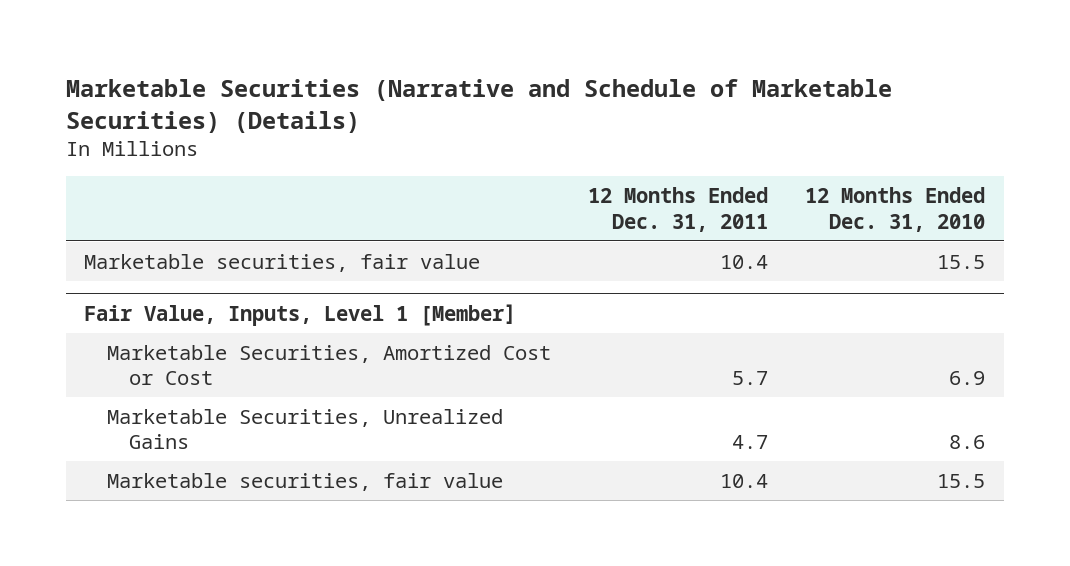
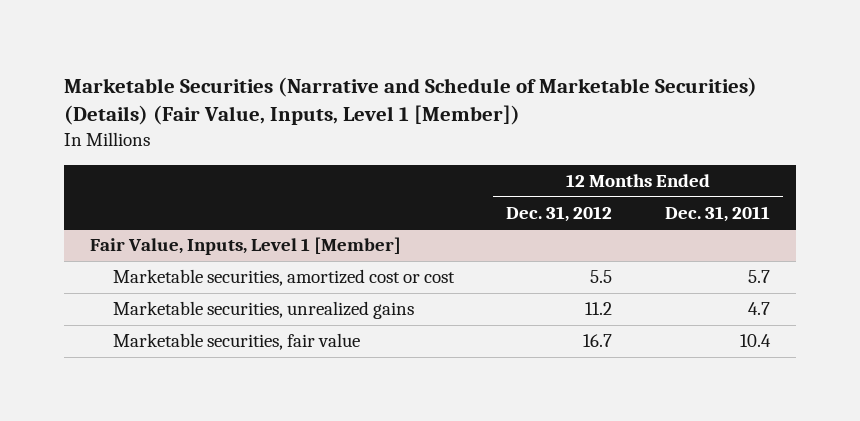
- Marketable Securities (Narrative and Schedule of Marketable Securities) (Details)
+ Marketable Securities (Narrative and Schedule of Marketable Securities) (Details) (Fair Value, Inputs, Level 1 [Member])
- | 12 Months Ended Dec. 31, 2011 | 12 Months Ended Dec. 31, 2010
+ | 12 Months Ended Dec. 31, 2012 | 12 Months Ended Dec. 31, 2011
- Marketable securities, fair value | 10.4 | 15.5
@ Fair Value, Inputs, Level 1 [Member]
- Marketable Securities, Amortized Cost or Cost | 5.7 | 6.9
- Marketable Securities, Unrealized Gains | 4.7 | 8.6
+ Marketable securities, amortized cost or cost | 5.5 | 5.7
+ Marketable securities, unrealized gains | 11.2 | 4.7

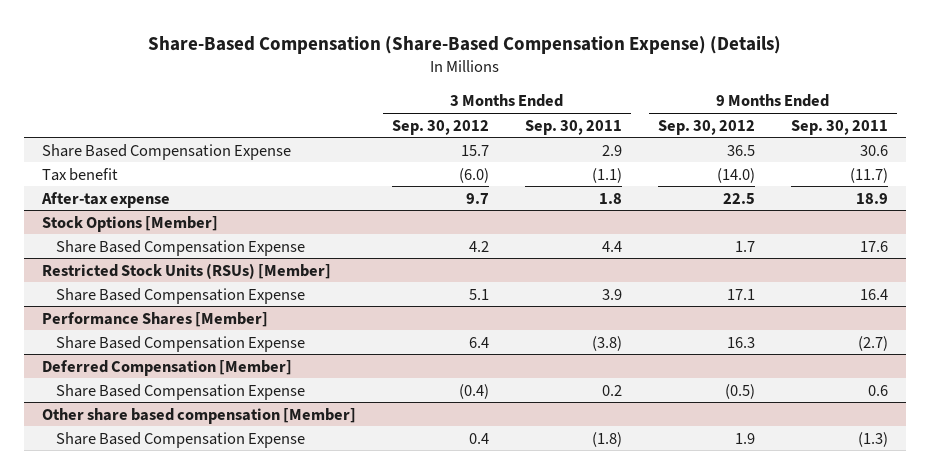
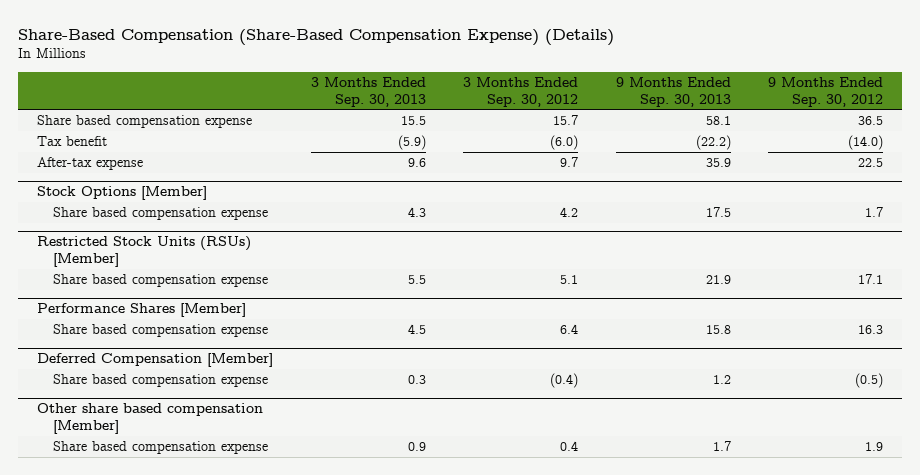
- | 3 Months Ended Sep. 30, 2012 | 3 Months Ended Sep. 30, 2011 | 9 Months Ended Sep. 30, 2012 | 9 Months Ended Sep. 30, 2011
+ | 3 Months Ended Sep. 30, 2013 | 3 Months Ended Sep. 30, 2012 | 9 Months Ended Sep. 30, 2013 | 9 Months Ended Sep. 30, 2012
- Share Based Compensation Expense | 15.7 | 2.9 | 36.5 | 30.6
+ Share based compensation expense | 15.5 | 15.7 | 58.1 | 36.5
@ Stock Options [Member]
- Share Based Compensation Expense | 4.2 | 4.4 | 1.7 | 17.6
+ Share based compensation expense | 4.3 | 4.2 | 17.5 | 1.7
@ Restricted Stock Units (RSUs) [Member]
- Share Based Compensation Expense | 5.1 | 3.9 | 17.1 | 16.4
+ Share based compensation expense | 5.5 | 5.1 | 21.9 | 17.1
@ Performance Shares [Member]
- Share Based Compensation Expense | 6.4 | (3.8) | 16.3 | (2.7)
+ Share based compensation expense | 4.5 | 6.4 | 15.8 | 16.3
@ Deferred Compensation [Member]
- Share Based Compensation Expense | (0.4) | 0.2 | (0.5) | 0.6
+ Share based compensation expense | 0.3 | (0.4) | 1.2 | (0.5)
@ Other share based compensation [Member]
- Share Based Compensation Expense | 0.4 | (1.8) | 1.9 | (1.3)
+ Share based compensation expense | 0.9 | 0.4 | 1.7 | 1.9

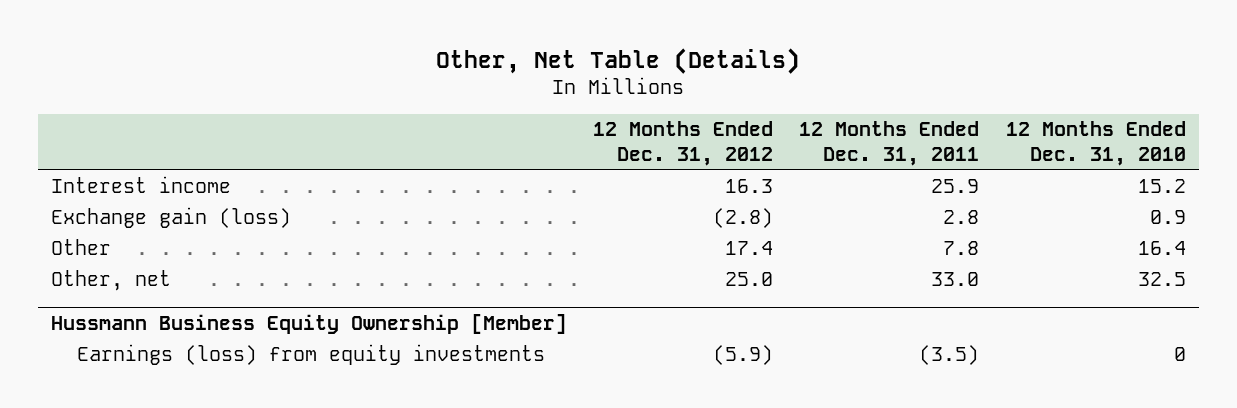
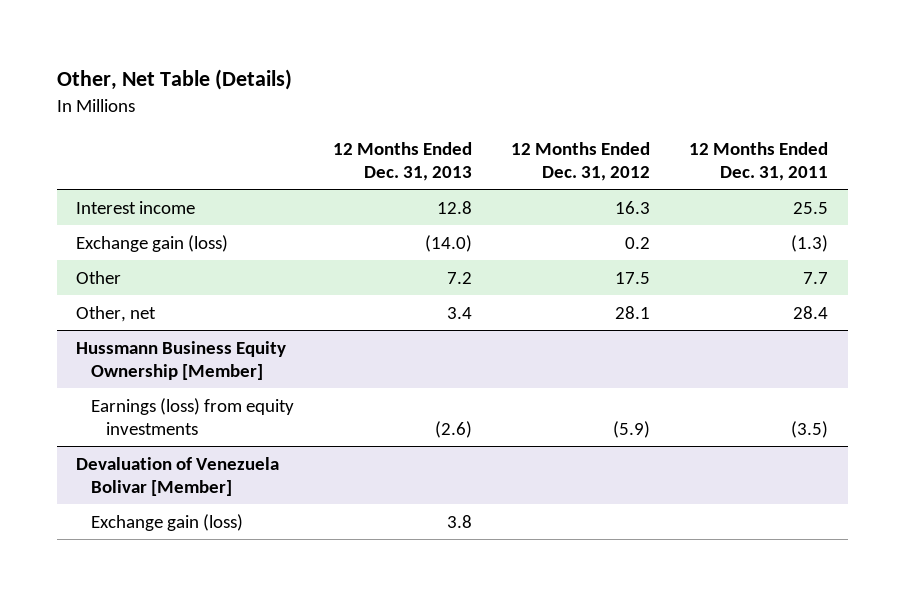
- | 12 Months Ended Dec. 31, 2012 | 12 Months Ended Dec. 31, 2011 | 12 Months Ended Dec. 31, 2010
+ | 12 Months Ended Dec. 31, 2013 | 12 Months Ended Dec. 31, 2012 | 12 Months Ended Dec. 31, 2011
- Interest income | 16.3 | 25.9 | 15.2
- Exchange gain (loss) | (2.8) | 2.8 | 0.9
- Other | 17.4 | 7.8 | 16.4
- Other, net | 25.0 | 33.0 | 32.5
+ Interest income | 12.8 | 16.3 | 25.5
+ Exchange gain (loss) | (14.0) | 0.2 | (1.3)
+ Other | 7.2 | 17.5 | 7.7
+ Other, net | 3.4 | 28.1 | 28.4
+ Devaluation of Venezuela Bolivar [Member]
+ Exchange gain (loss) | 3.8 | |

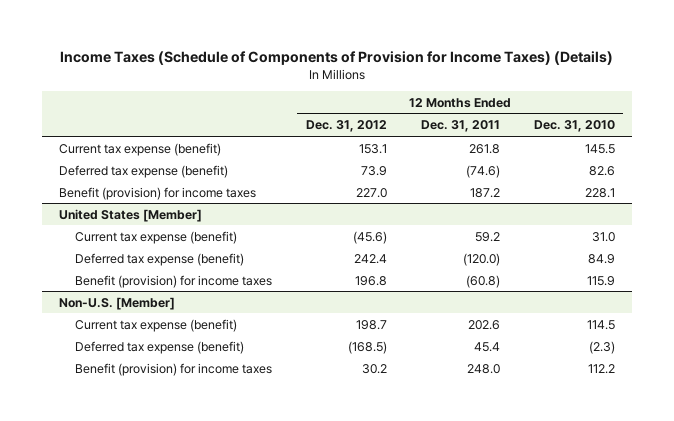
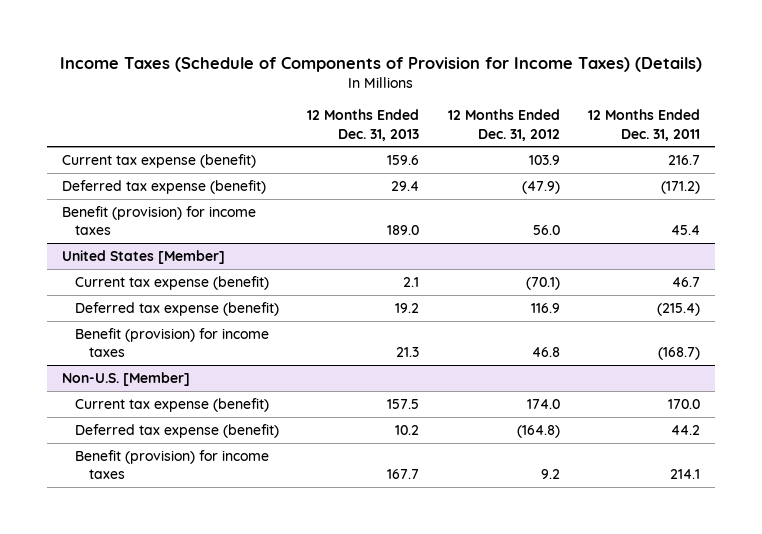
- | 12 Months Ended Dec. 31, 2012 | 12 Months Ended Dec. 31, 2011 | 12 Months Ended Dec. 31, 2010
+ | 12 Months Ended Dec. 31, 2013 | 12 Months Ended Dec. 31, 2012 | 12 Months Ended Dec. 31, 2011
- Current tax expense (benefit) | 153.1 | 261.8 | 145.5
- Deferred tax expense (benefit) | 73.9 | (74.6) | 82.6
- Benefit (provision) for income taxes | 227.0 | 187.2 | 228.1
+ Current tax expense (benefit) | 159.6 | 103.9 | 216.7
+ Deferred tax expense (benefit) | 29.4 | (47.9) | (171.2)
+ Benefit (provision) for income taxes | 189.0 | 56.0 | 45.4
@ United States [Member]
- Current tax expense (benefit) | (45.6) | 59.2 | 31.0
- Deferred tax expense (benefit) | 242.4 | (120.0) | 84.9
- Benefit (provision) for income taxes | 196.8 | (60.8) | 115.9
+ Current tax expense (benefit) | 2.1 | (70.1) | 46.7
+ Deferred tax expense (benefit) | 19.2 | 116.9 | (215.4)
+ Benefit (provision) for income taxes | 21.3 | 46.8 | (168.7)
@ Non-U.S. [Member]
- Current tax expense (benefit) | 198.7 | 202.6 | 114.5
- Deferred tax expense (benefit) | (168.5) | 45.4 | (2.3)
- Benefit (provision) for income taxes | 30.2 | 248.0 | 112.2
+ Current tax expense (benefit) | 157.5 | 174.0 | 170.0
+ Deferred tax expense (benefit) | 10.2 | (164.8) | 44.2
+ Benefit (provision) for income taxes | 167.7 | 9.2 | 214.1

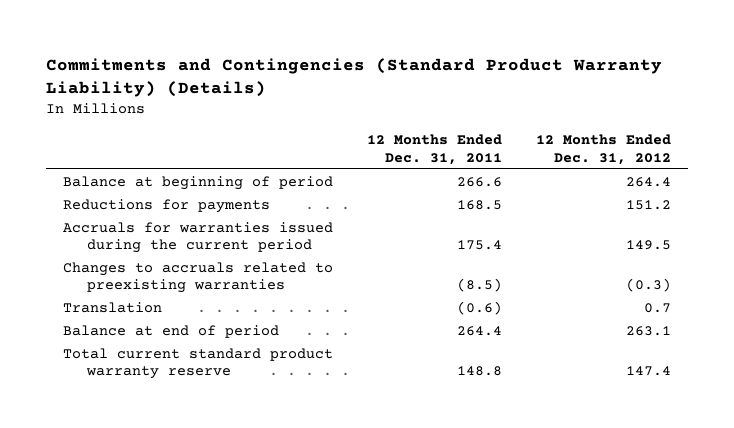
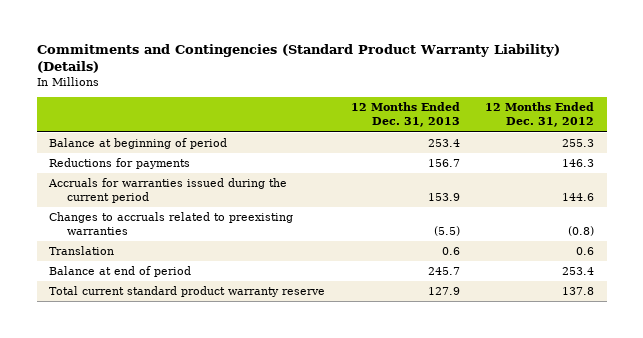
- | 12 Months Ended Dec. 31, 2011 | 12 Months Ended Dec. 31, 2012
+ | 12 Months Ended Dec. 31, 2013 | 12 Months Ended Dec. 31, 2012
- Balance at beginning of period | 266.6 | 264.4
- Reductions for payments | 168.5 | 151.2
- Accruals for warranties issued during the current period | 175.4 | 149.5
- Changes to accruals related to preexisting warranties | (8.5) | (0.3)
- Translation | (0.6) | 0.7
- Balance at end of period | 264.4 | 263.1
- Total current standard product warranty reserve | 148.8 | 147.4
+ Balance at beginning of period | 253.4 | 255.3
+ Reductions for payments | 156.7 | 146.3
+ Accruals for warranties issued during the current period | 153.9 | 144.6
+ Changes to accruals related to preexisting warranties | (5.5) | (0.8)
+ Translation | 0.6 | 0.6
+ Balance at end of period | 245.7 | 253.4
+ Total current standard product warranty reserve | 127.9 | 137.8

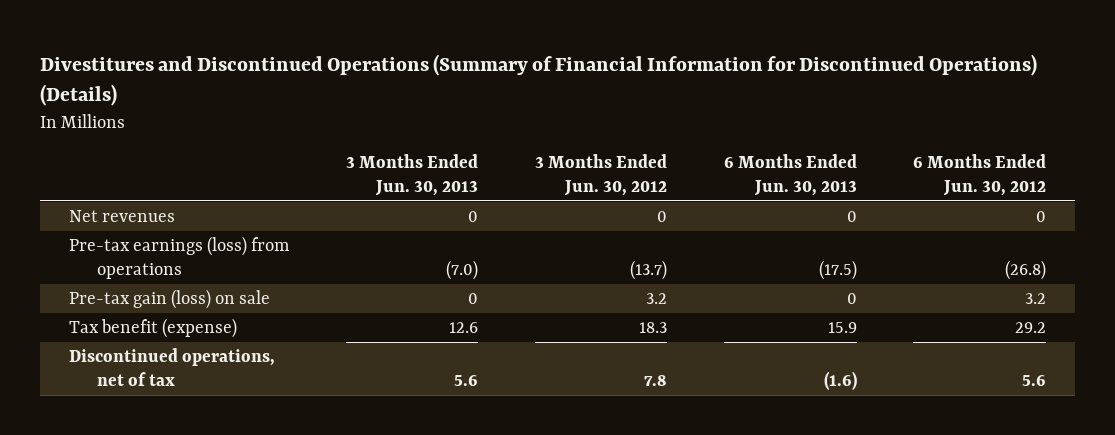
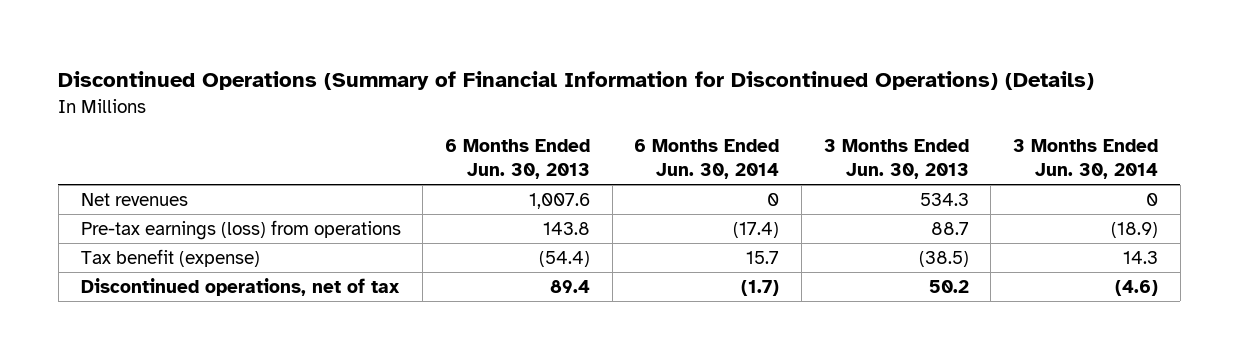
- Divestitures and Discontinued Operations (Summary of Financial Information for Discontinued Operations) (Details)
+ Discontinued Operations (Summary of Financial Information for Discontinued Operations) (Details)
- | 3 Months Ended Jun. 30, 2013 | 3 Months Ended Jun. 30, 2012 | 6 Months Ended Jun. 30, 2013 | 6 Months Ended Jun. 30, 2012
+ | 6 Months Ended Jun. 30, 2013 | 6 Months Ended Jun. 30, 2014 | 3 Months Ended Jun. 30, 2013 | 3 Months Ended Jun. 30, 2014
- Net revenues | 0 | 0 | 0 | 0
- Pre-tax earnings (loss) from operations | (7.0) | (13.7) | (17.5) | (26.8)
- Pre-tax gain (loss) on sale | 0 | 3.2 | 0 | 3.2
- Tax benefit (expense) | 12.6 | 18.3 | 15.9 | 29.2
- Discontinued operations, net of tax | 5.6 | 7.8 | (1.6) | 5.6
+ Net revenues | 1,007.6 | 0 | 534.3 | 0
+ Pre-tax earnings (loss) from operations | 143.8 | (17.4) | 88.7 | (18.9)
+ Tax benefit (expense) | (54.4) | 15.7 | (38.5) | 14.3
+ Discontinued operations, net of tax | 89.4 | (1.7) | 50.2 | (4.6)

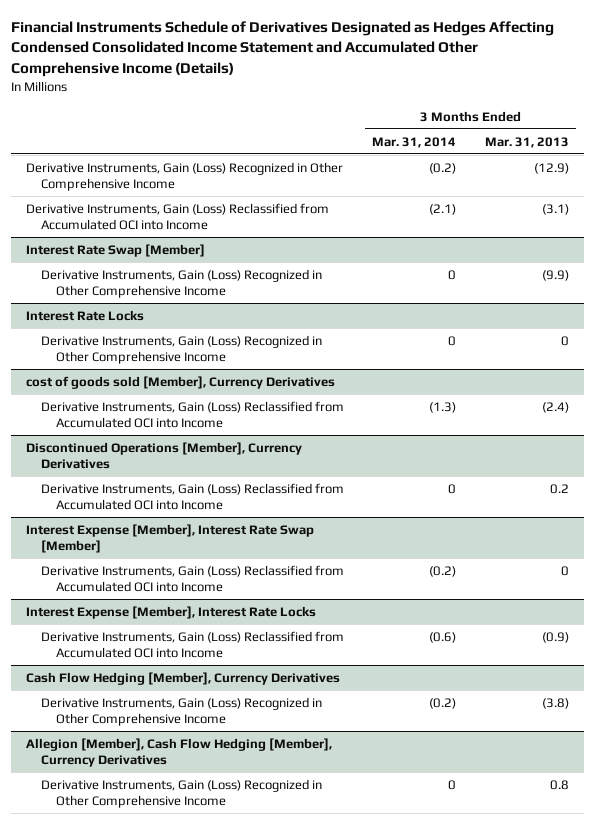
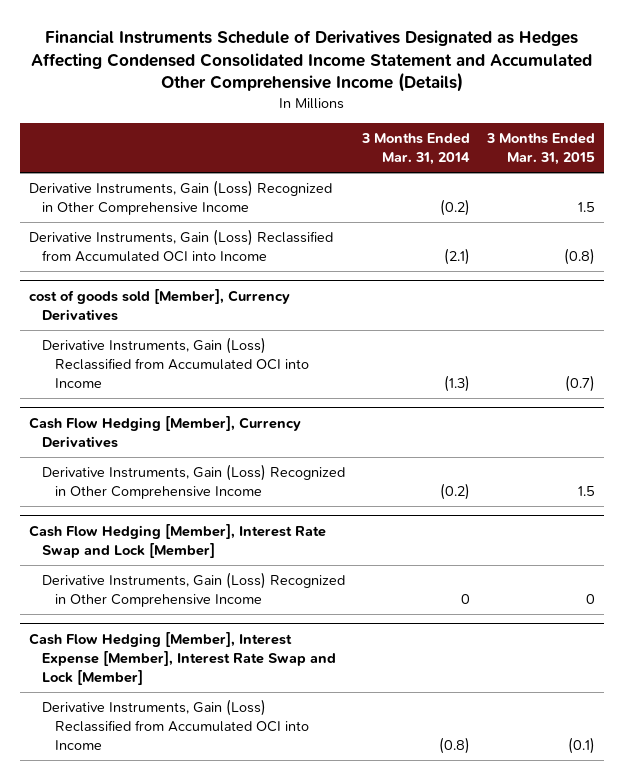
- | 3 Months Ended Mar. 31, 2014 | 3 Months Ended Mar. 31, 2013
+ | 3 Months Ended Mar. 31, 2014 | 3 Months Ended Mar. 31, 2015
- Interest Rate Swap [Member]
- Derivative Instruments, Gain (Loss) Recognized in Other Comprehensive Income | 0 | (9.9)
- Interest Rate Locks
- Derivative Instruments, Gain (Loss) Recognized in Other Comprehensive Income | 0 | 0
- Discontinued Operations [Member], Currency Derivatives
- Derivative Instruments, Gain (Loss) Reclassified from Accumulated OCI into Income | 0 | 0.2
- Interest Expense [Member], Interest Rate Swap [Member]
- Derivative Instruments, Gain (Loss) Reclassified from Accumulated OCI into Income | (0.2) | 0
- Interest Expense [Member], Interest Rate Locks
- Derivative Instruments, Gain (Loss) Reclassified from Accumulated OCI into Income | (0.6) | (0.9)
- Allegion [Member], Cash Flow Hedging [Member], Currency Derivatives
+ Cash Flow Hedging [Member], Interest Rate Swap and Lock [Member]
+ Cash Flow Hedging [Member], Interest Expense [Member], Interest Rate Swap and Lock [Member]
+ Derivative Instruments, Gain (Loss) Reclassified from Accumulated OCI into Income | (0.8) | (0.1)

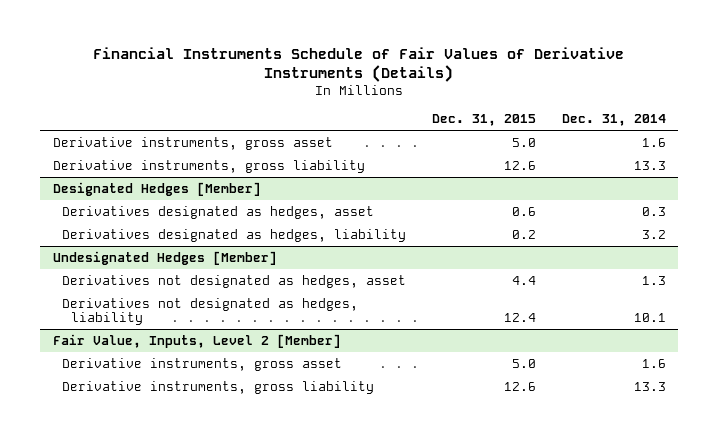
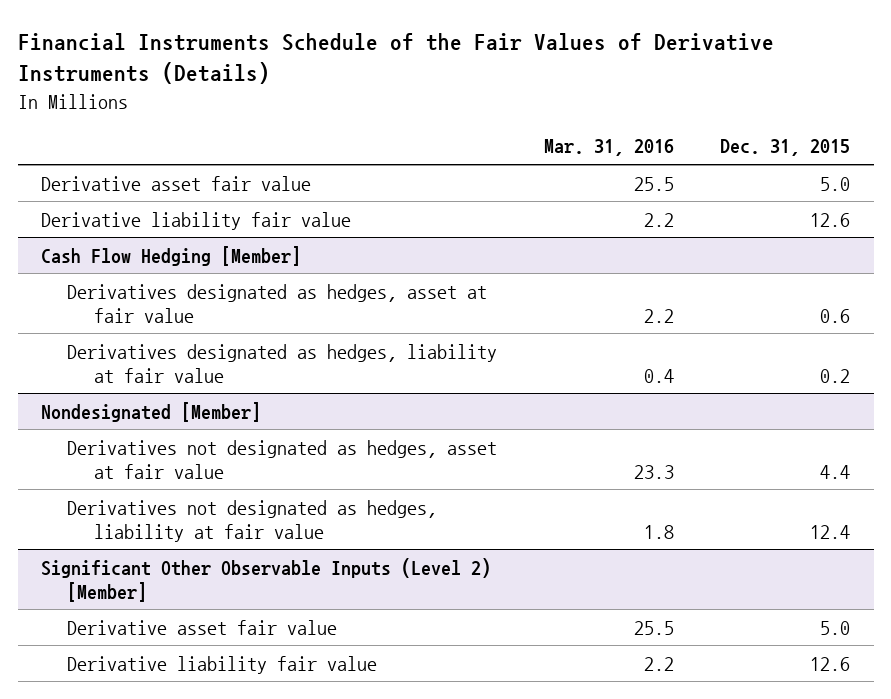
- Financial Instruments Schedule of Fair Values of Derivative Instruments (Details)
+ Financial Instruments Schedule of the Fair Values of Derivative Instruments (Details)
- | Dec. 31, 2015 | Dec. 31, 2014
+ | Mar. 31, 2016 | Dec. 31, 2015
- Derivative instruments, gross asset | 5.0 | 1.6
- Derivative instruments, gross liability | 12.6 | 13.3
- Designated Hedges [Member]
- Derivatives designated as hedges, asset | 0.6 | 0.3
- Derivatives designated as hedges, liability | 0.2 | 3.2
- Undesignated Hedges [Member]
- Derivatives not designated as hedges, asset | 4.4 | 1.3
- Derivatives not designated as hedges, liability | 12.4 | 10.1
- Fair Value, Inputs, Level 2 [Member]
- Derivative instruments, gross asset | 5.0 | 1.6
- Derivative instruments, gross liability | 12.6 | 13.3
+ Derivative asset fair value | 25.5 | 5.0
+ Derivative liability fair value | 2.2 | 12.6
+ Cash Flow Hedging [Member]
+ Derivatives designated as hedges, asset at fair value | 2.2 | 0.6
+ Derivatives designated as hedges, liability at fair value | 0.4 | 0.2
+ Nondesignated [Member]
+ Derivatives not designated as hedges, asset at fair value | 23.3 | 4.4
+ Derivatives not designated as hedges, liability at fair value | 1.8 | 12.4
+ Significant Other Observable Inputs (Level 2) [Member]
+ Derivative asset fair value | 25.5 | 5.0
+ Derivative liability fair value | 2.2 | 12.6

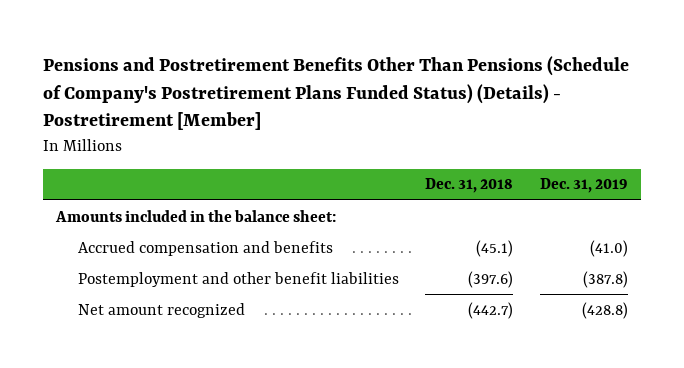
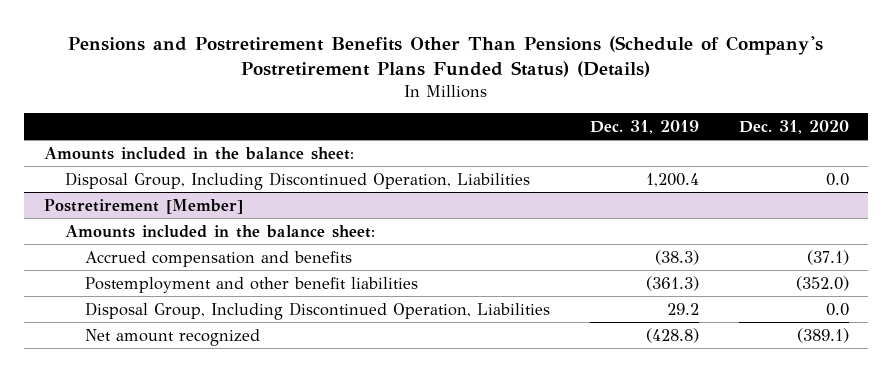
- Pensions and Postretirement Benefits Other Than Pensions (Schedule of Company's Postretirement Plans Funded Status) (Details) - Postretirement [Member]
+ Pensions and Postretirement Benefits Other Than Pensions (Schedule of Company's Postretirement Plans Funded Status) (Details)
- | Dec. 31, 2018 | Dec. 31, 2019
+ | Dec. 31, 2019 | Dec. 31, 2020
- Accrued compensation and benefits | (45.1) | (41.0)
- Postemployment and other benefit liabilities | (397.6) | (387.8)
+ Disposal Group, Including Discontinued Operation, Liabilities | 1,200.4 | 0.0
+ Postretirement [Member]
+ Amounts included in the balance sheet:
+ Accrued compensation and benefits | (38.3) | (37.1)
+ Postemployment and other benefit liabilities | (361.3) | (352.0)
+ Disposal Group, Including Discontinued Operation, Liabilities | 29.2 | 0.0

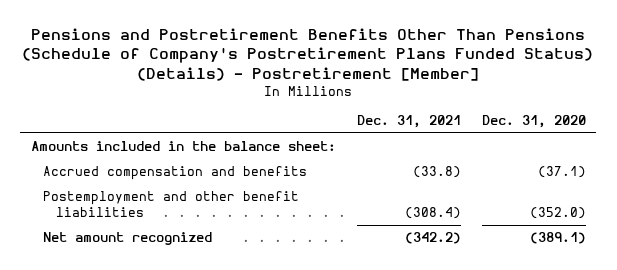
- Pensions and Postretirement Benefits Other Than Pensions (Schedule of Company's Postretirement Plans Funded Status) (Details)
+ Pensions and Postretirement Benefits Other Than Pensions (Schedule of Company's Postretirement Plans Funded Status) (Details) - Postretirement [Member]
- | Dec. 31, 2019 | Dec. 31, 2020
+ | Dec. 31, 2021 | Dec. 31, 2020
- Disposal Group, Including Discontinued Operation, Liabilities | 1,200.4 | 0.0
- Postretirement [Member]
- Amounts included in the balance sheet:
- Disposal Group, Including Discontinued Operation, Liabilities | 29.2 | 0.0

